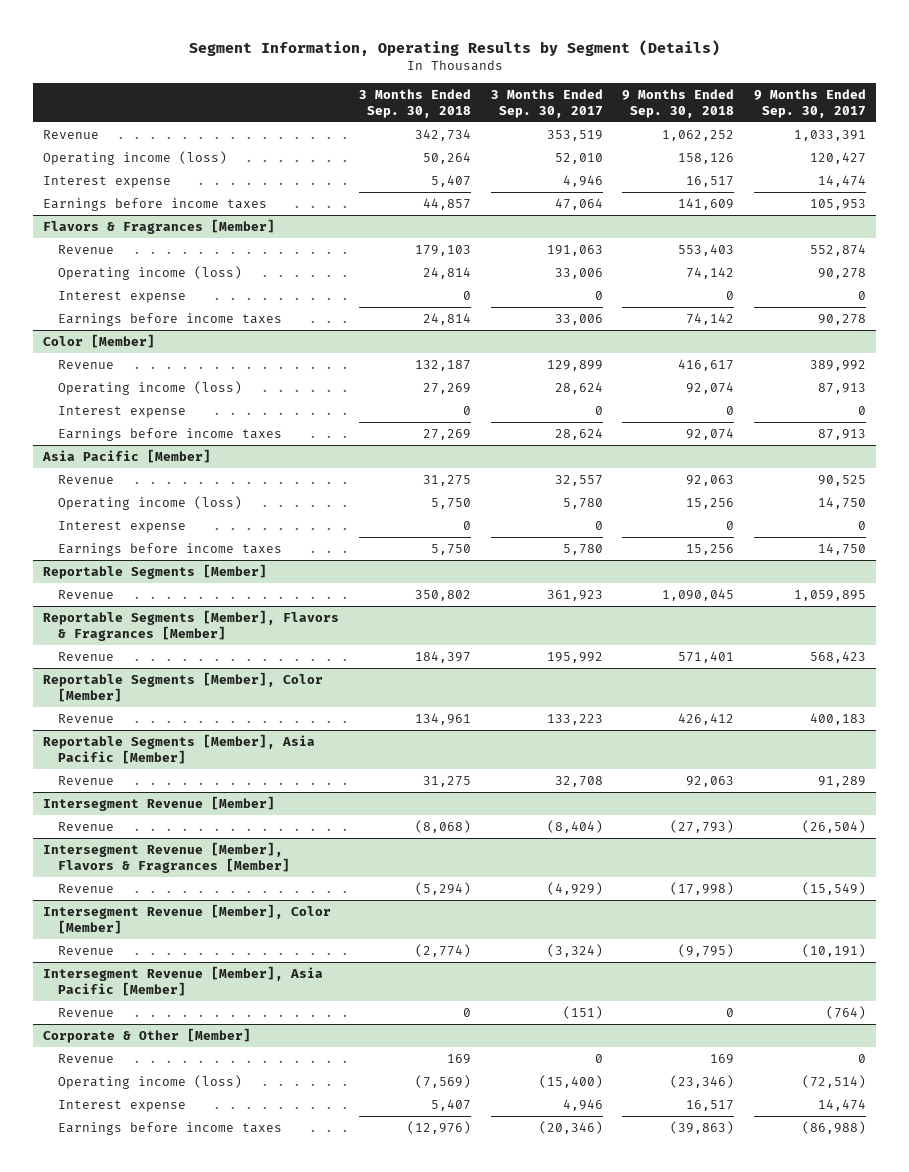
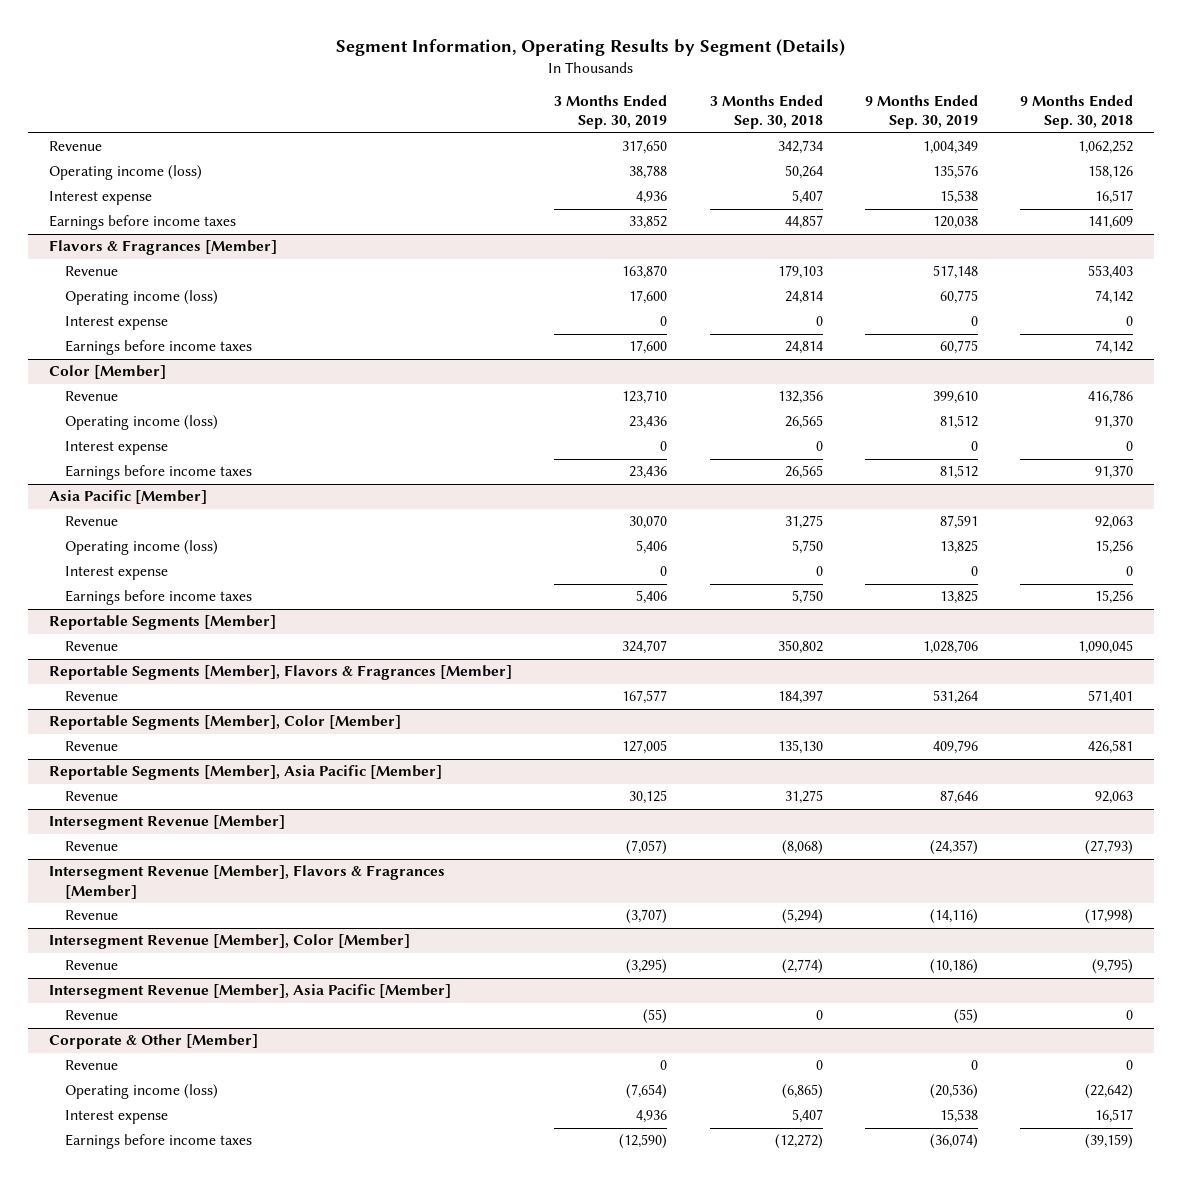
- | 3 Months Ended Sep. 30, 2018 | 3 Months Ended Sep. 30, 2017 | 9 Months Ended Sep. 30, 2018 | 9 Months Ended Sep. 30, 2017
+ | 3 Months Ended Sep. 30, 2019 | 3 Months Ended Sep. 30, 2018 | 9 Months Ended Sep. 30, 2019 | 9 Months Ended Sep. 30, 2018
@ Color [Member]
- Revenue | 132,187 | 129,899 | 416,617 | 389,992
- Operating income (loss) | 27,269 | 28,624 | 92,074 | 87,913
+ Revenue | 123,710 | 132,356 | 399,610 | 416,786
+ Operating income (loss) | 23,436 | 26,565 | 81,512 | 91,370
- Earnings before income taxes | 27,269 | 28,624 | 92,074 | 87,913
+ Earnings before income taxes | 23,436 | 26,565 | 81,512 | 91,370
@ Reportable Segments [Member], Color [Member]
- Revenue | 134,961 | 133,223 | 426,412 | 400,183
+ Revenue | 127,005 | 135,130 | 409,796 | 426,581
@ Corporate & Other [Member]
- Revenue | 169 | 0 | 169 | 0
- Operating income (loss) | (7,569) | (15,400) | (23,346) | (72,514)
+ Revenue | 0 | 0 | 0 | 0
+ Operating income (loss) | (7,654) | (6,865) | (20,536) | (22,642)
- Earnings before income taxes | (12,976) | (20,346) | (39,863) | (86,988)
+ Earnings before income taxes | (12,590) | (12,272) | (36,074) | (39,159)

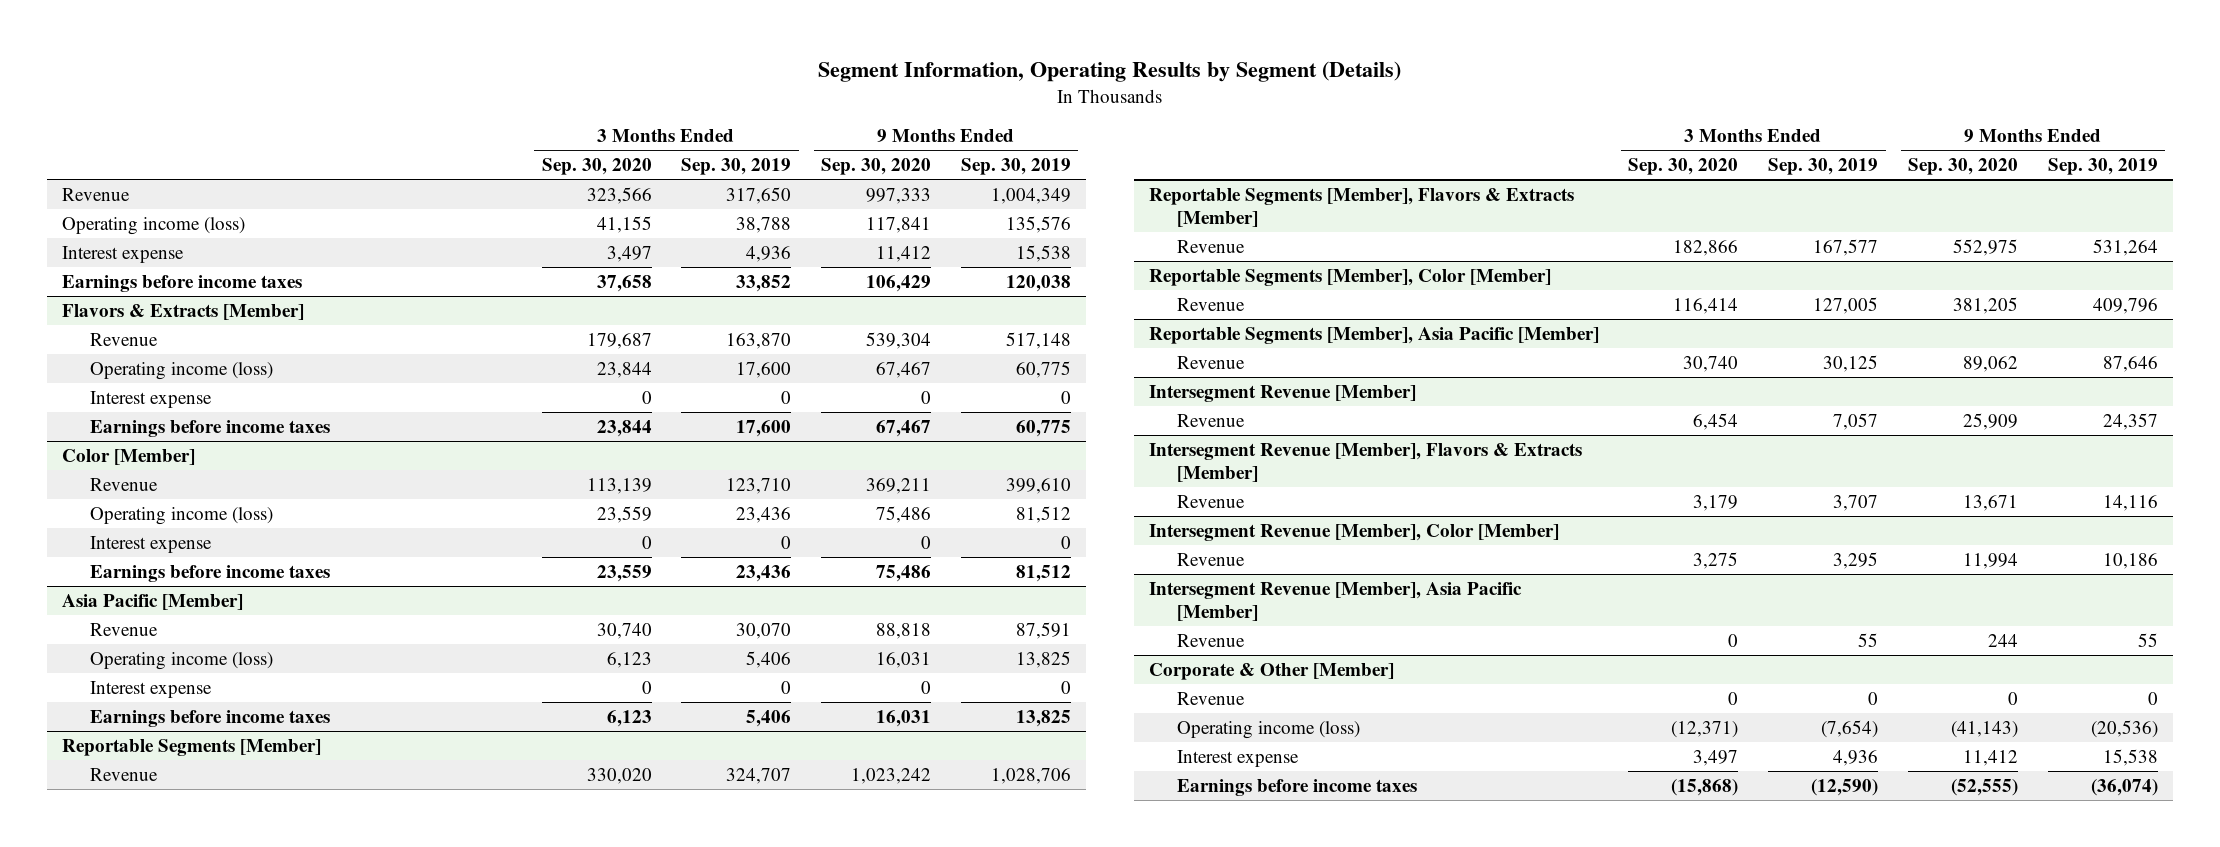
- | 3 Months Ended Sep. 30, 2019 | 3 Months Ended Sep. 30, 2018 | 9 Months Ended Sep. 30, 2019 | 9 Months Ended Sep. 30, 2018
+ | 3 Months Ended Sep. 30, 2020 | 3 Months Ended Sep. 30, 2019 | 9 Months Ended Sep. 30, 2020 | 9 Months Ended Sep. 30, 2019
- Flavors & Fragrances [Member]
+ Flavors & Extracts [Member]
- Reportable Segments [Member], Flavors & Fragrances [Member]
+ Reportable Segments [Member], Flavors & Extracts [Member]
@ Intersegment Revenue [Member]
- Revenue | (7,057) | (8,068) | (24,357) | (27,793)
- Intersegment Revenue [Member], Flavors & Fragrances [Member]
- Revenue | (3,707) | (5,294) | (14,116) | (17,998)
@ Intersegment Revenue [Member]
+ Revenue | 6,454 | 7,057 | 25,909 | 24,357
+ Intersegment Revenue [Member], Flavors & Extracts [Member]
+ Revenue | 3,179 | 3,707 | 13,671 | 14,116
@ Intersegment Revenue [Member], Color [Member]
- Revenue | (3,295) | (2,774) | (10,186) | (9,795)
+ Revenue | 3,275 | 3,295 | 11,994 | 10,186
@ Intersegment Revenue [Member], Asia Pacific [Member]
- Revenue | (55) | 0 | (55) | 0
+ Revenue | 0 | 55 | 244 | 55

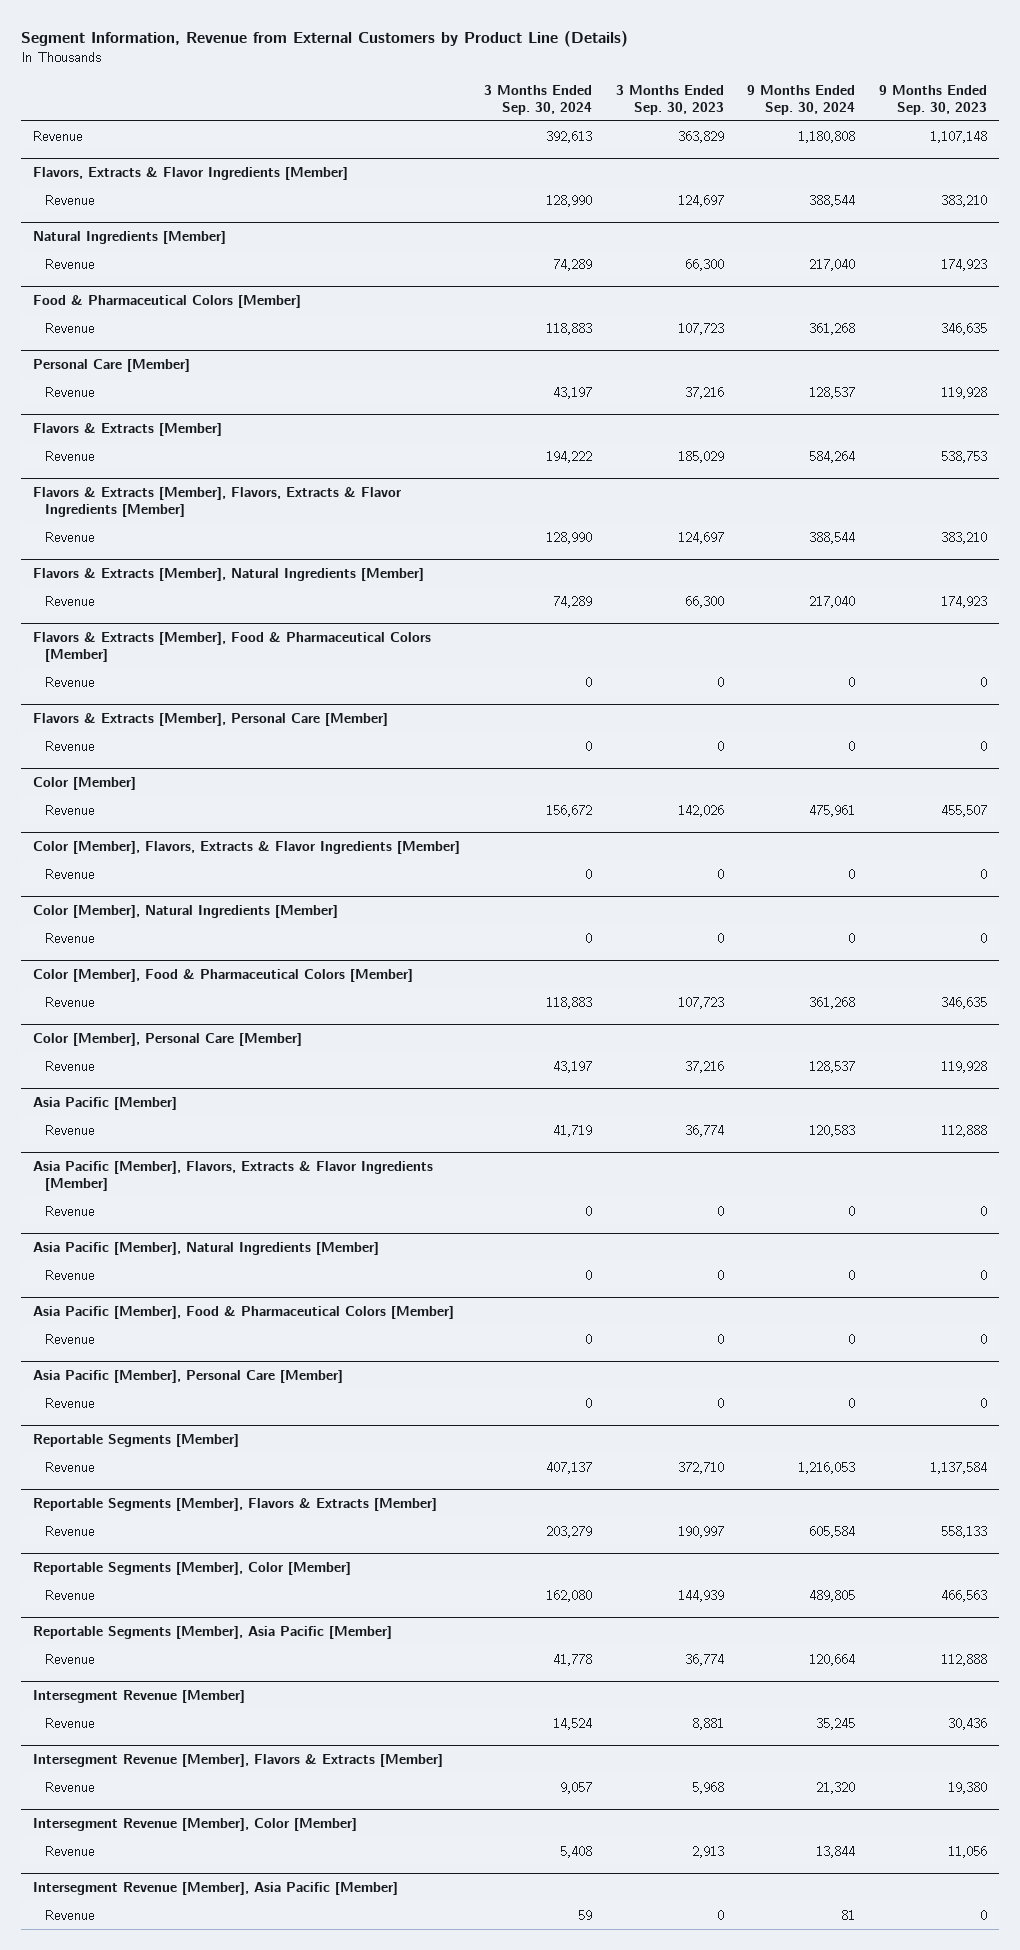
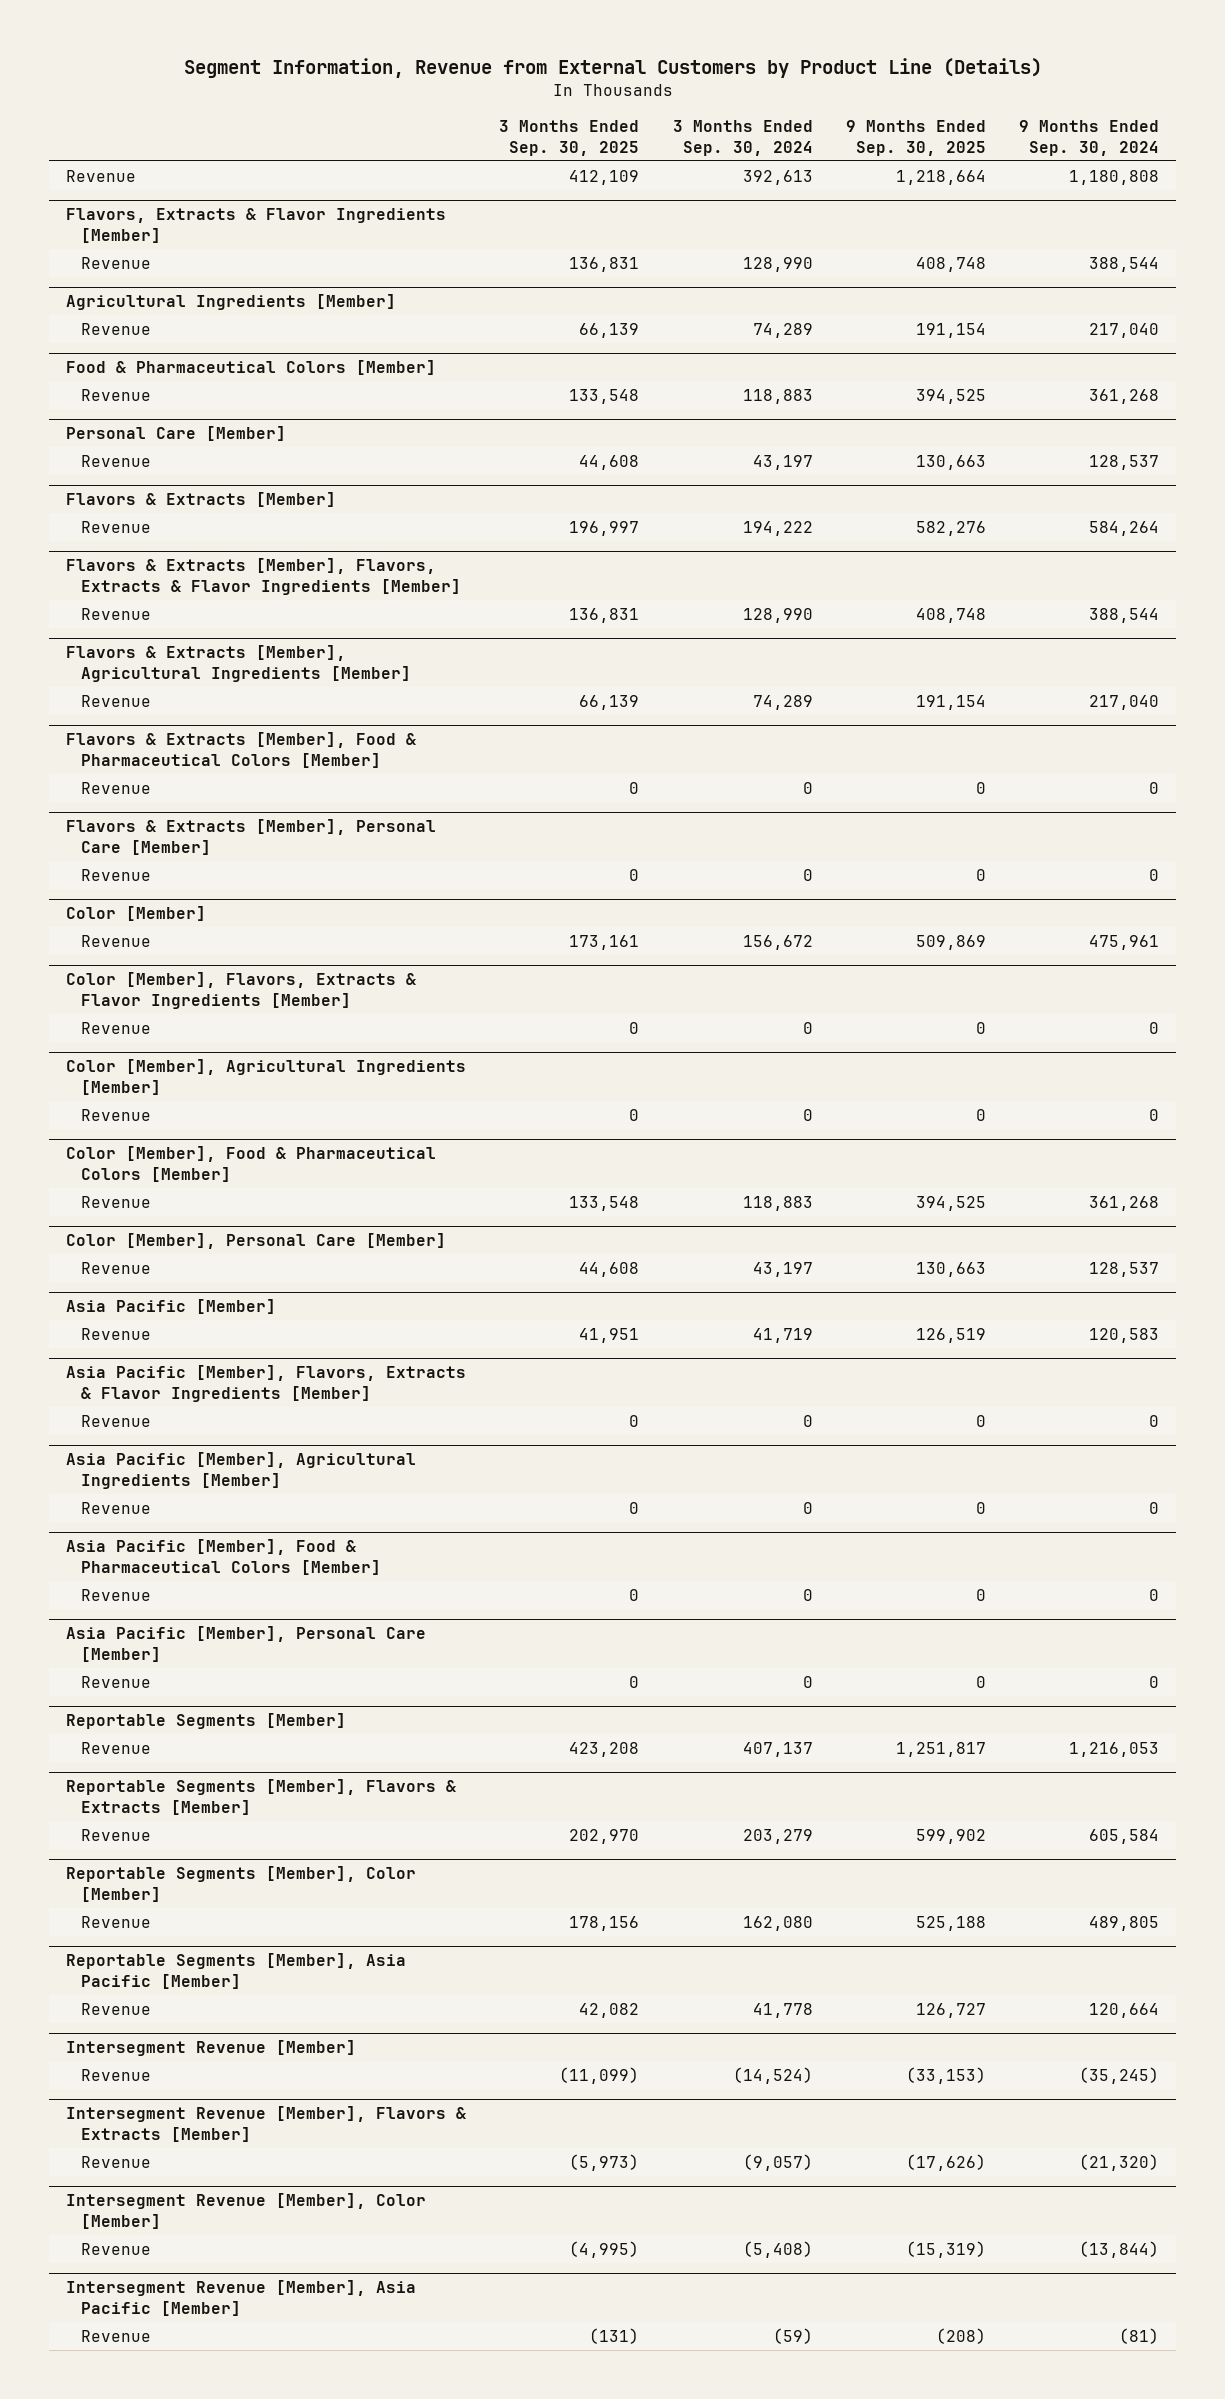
- | 3 Months Ended Sep. 30, 2024 | 3 Months Ended Sep. 30, 2023 | 9 Months Ended Sep. 30, 2024 | 9 Months Ended Sep. 30, 2023
+ | 3 Months Ended Sep. 30, 2025 | 3 Months Ended Sep. 30, 2024 | 9 Months Ended Sep. 30, 2025 | 9 Months Ended Sep. 30, 2024
- Natural Ingredients [Member]
+ Agricultural Ingredients [Member]
- Flavors & Extracts [Member], Natural Ingredients [Member]
+ Flavors & Extracts [Member], Agricultural Ingredients [Member]
- Color [Member], Natural Ingredients [Member]
+ Color [Member], Agricultural Ingredients [Member]
- Asia Pacific [Member], Natural Ingredients [Member]
+ Asia Pacific [Member], Agricultural Ingredients [Member]
@ Intersegment Revenue [Member]
- Revenue | 14,524 | 8,881 | 35,245 | 30,436
+ Revenue | (11,099) | (14,524) | (33,153) | (35,245)
@ Intersegment Revenue [Member], Flavors & Extracts [Member]
- Revenue | 9,057 | 5,968 | 21,320 | 19,380
+ Revenue | (5,973) | (9,057) | (17,626) | (21,320)
@ Intersegment Revenue [Member], Color [Member]
- Revenue | 5,408 | 2,913 | 13,844 | 11,056
+ Revenue | (4,995) | (5,408) | (15,319) | (13,844)
@ Intersegment Revenue [Member], Asia Pacific [Member]
- Revenue | 59 | 0 | 81 | 0
+ Revenue | (131) | (59) | (208) | (81)

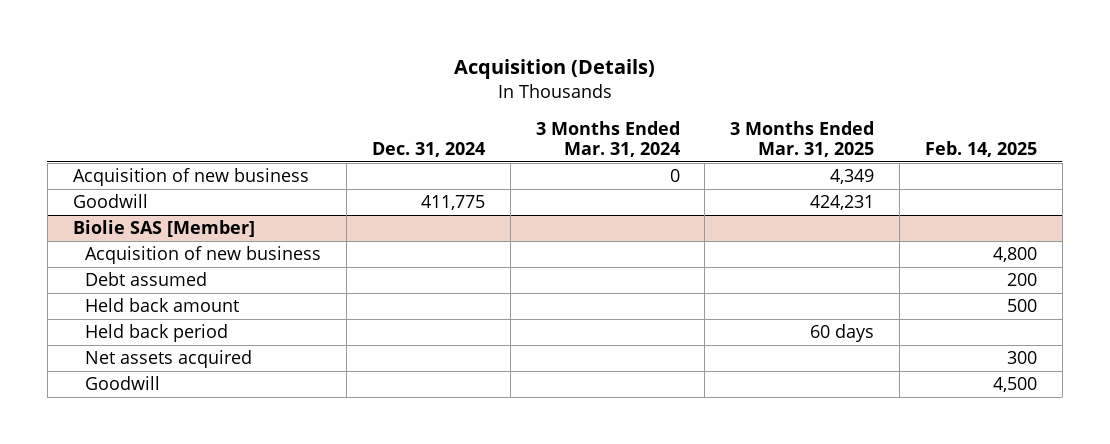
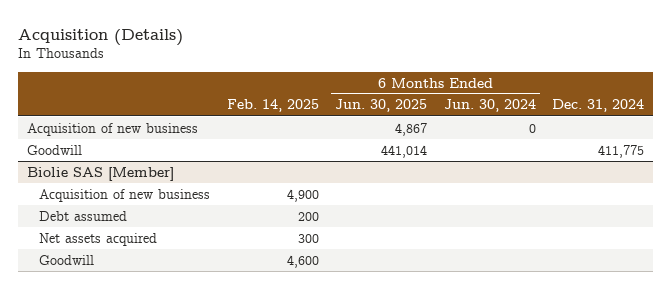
- | Dec. 31, 2024 | 3 Months Ended Mar. 31, 2024 | 3 Months Ended Mar. 31, 2025 | Feb. 14, 2025
+ | Feb. 14, 2025 | 6 Months Ended Jun. 30, 2025 | 6 Months Ended Jun. 30, 2024 | Dec. 31, 2024
@ Biolie SAS [Member]
- Acquisition of new business | | | | 4,800
+ Acquisition of new business | 4,900 | | |
- Held back amount | | | | 500
- Held back period | | | 60 days |
- Goodwill | | | | 4,500
+ Goodwill | 4,600 | | |

